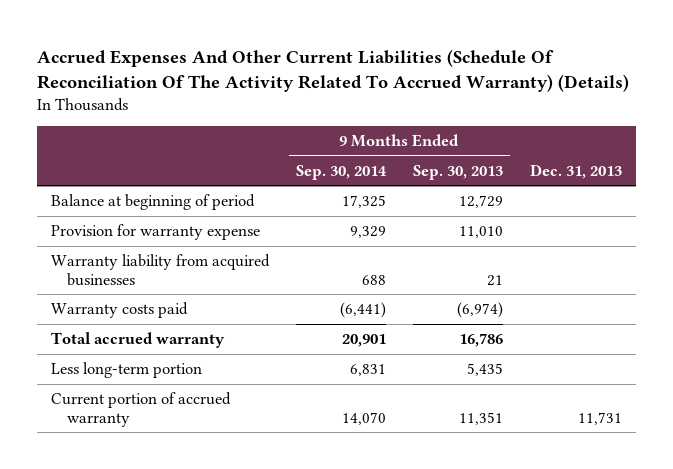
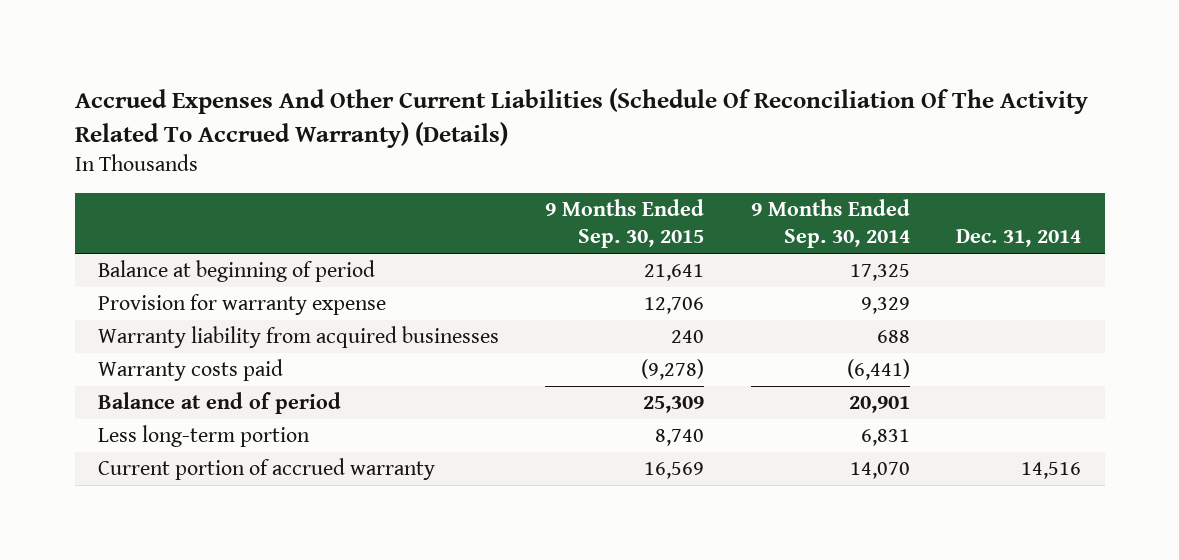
- | 9 Months Ended Sep. 30, 2014 | 9 Months Ended Sep. 30, 2013 | Dec. 31, 2013
+ | 9 Months Ended Sep. 30, 2015 | 9 Months Ended Sep. 30, 2014 | Dec. 31, 2014
- Total accrued warranty | 20,901 | 16,786 |
+ Balance at end of period | 25,309 | 20,901 |

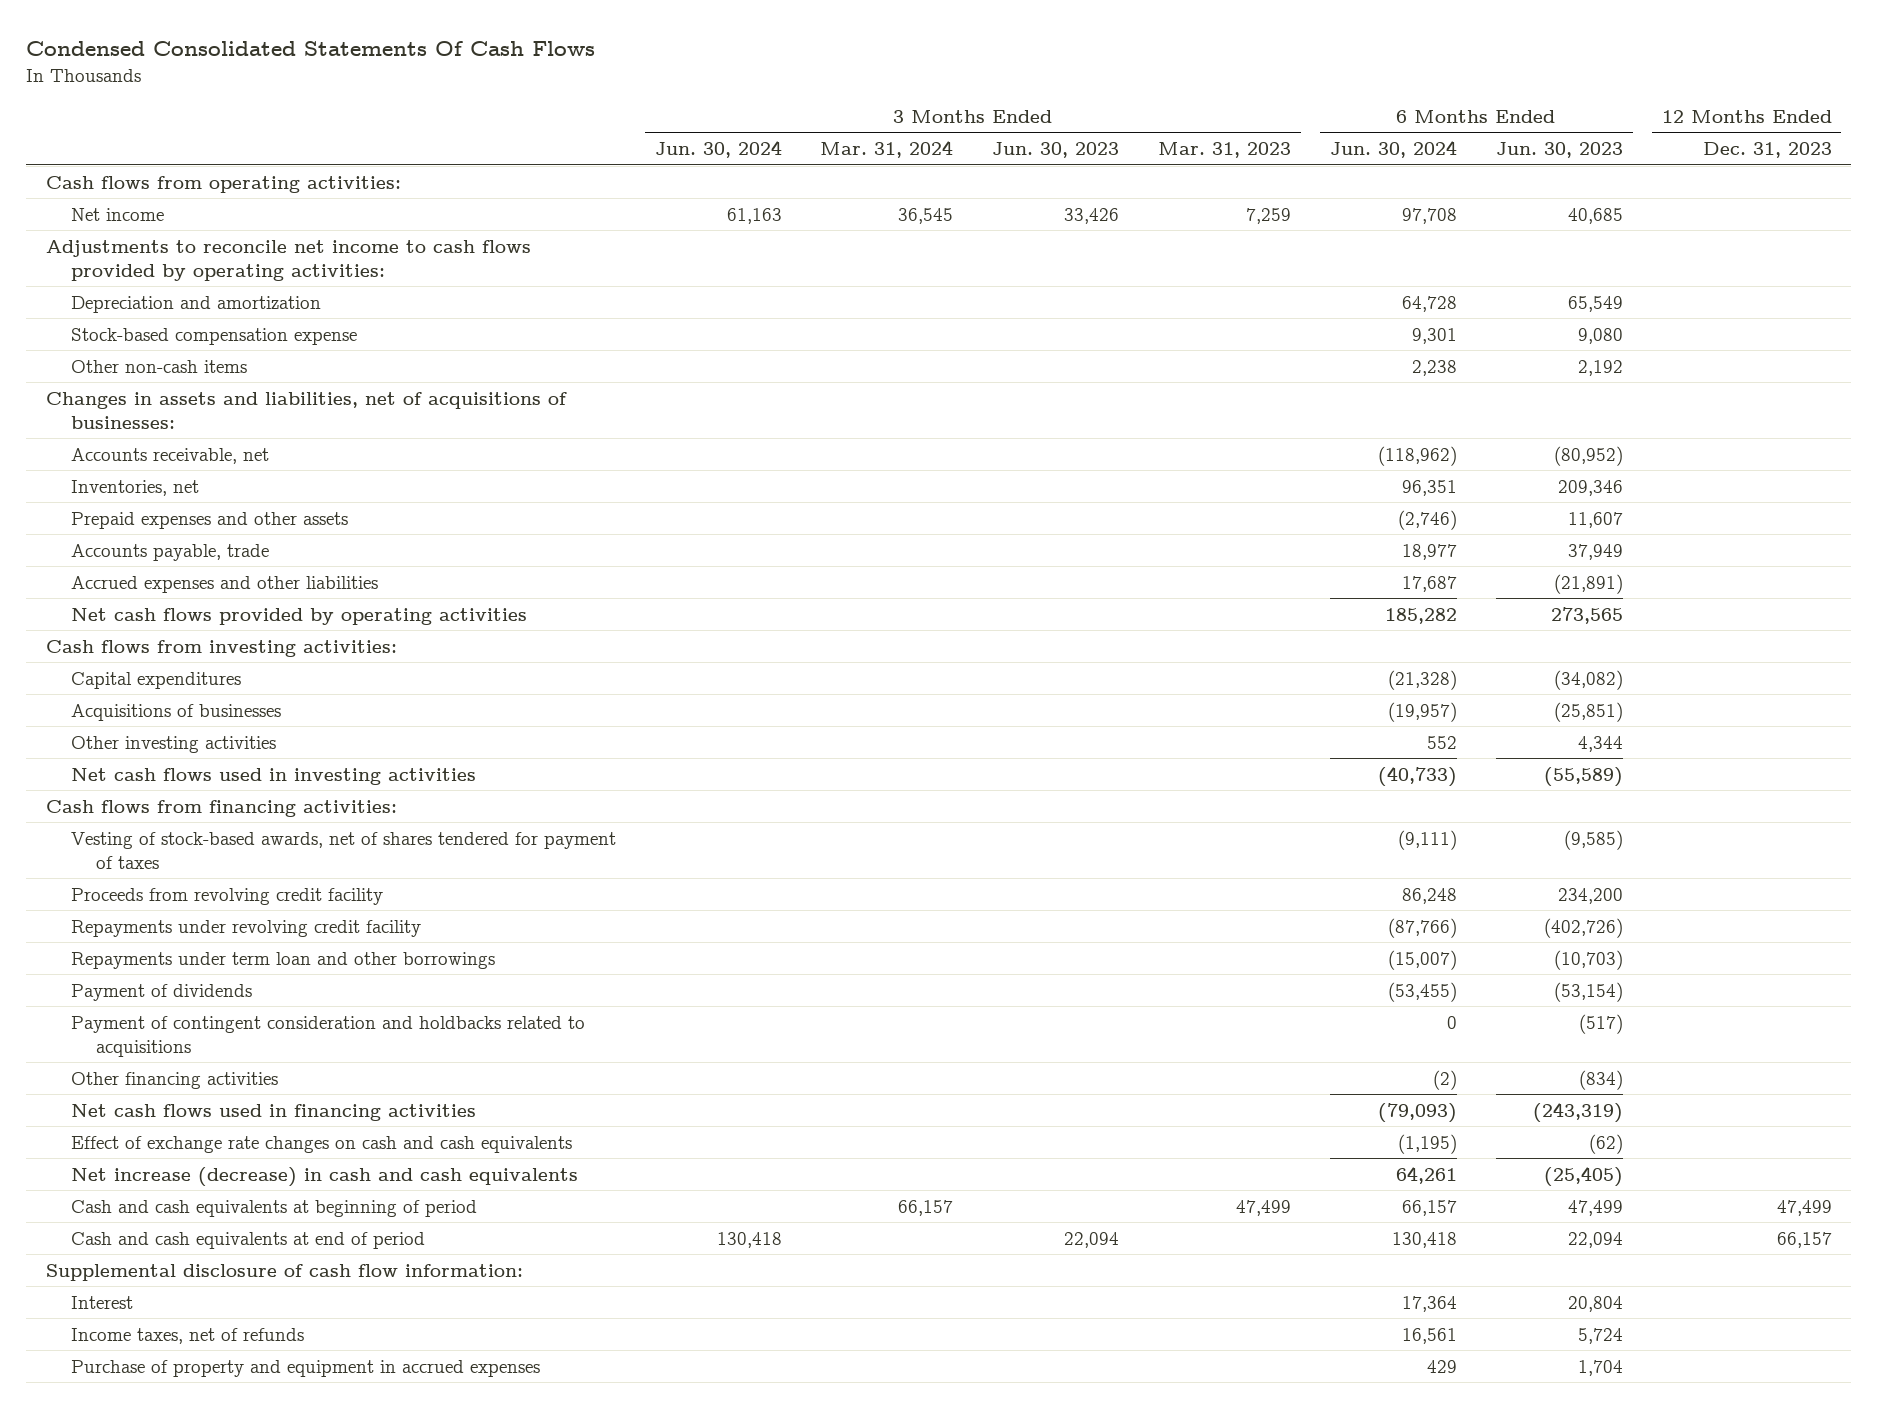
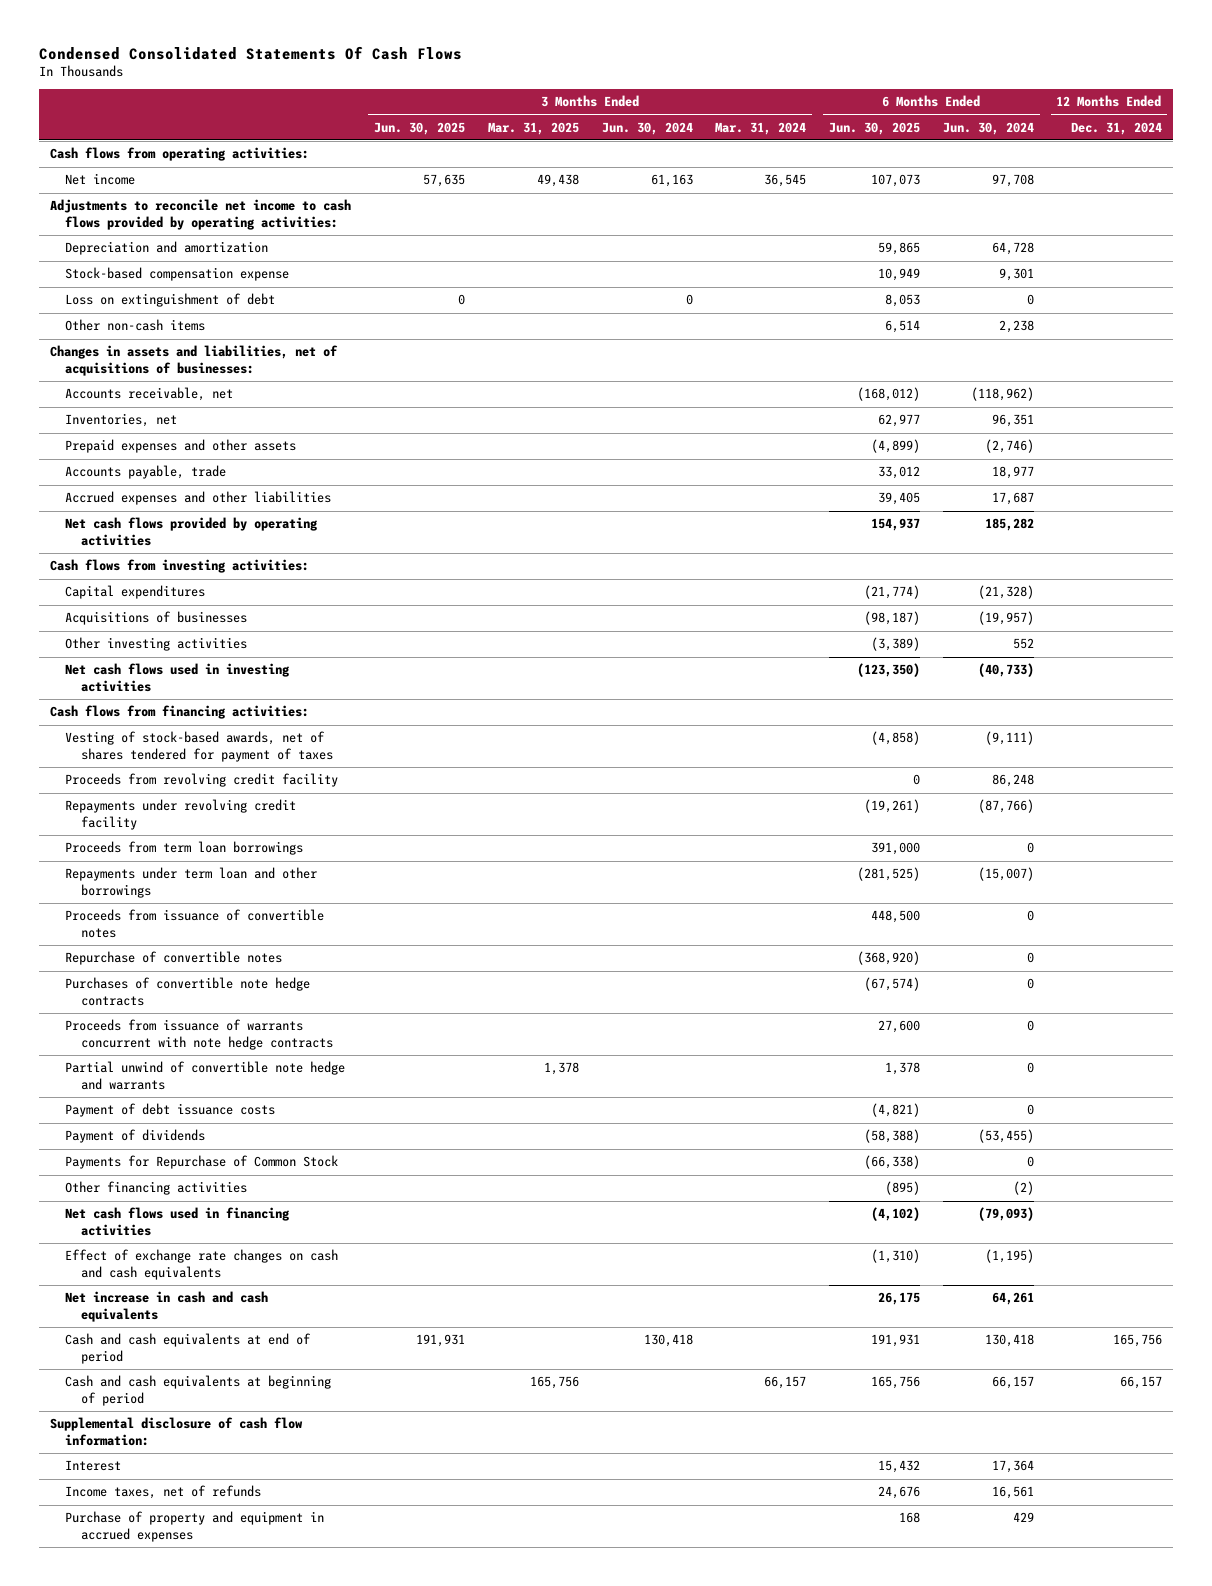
- | 3 Months Ended Jun. 30, 2024 | 3 Months Ended Mar. 31, 2024 | 3 Months Ended Jun. 30, 2023 | 3 Months Ended Mar. 31, 2023 | 6 Months Ended Jun. 30, 2024 | 6 Months Ended Jun. 30, 2023 | 12 Months Ended Dec. 31, 2023
+ | 3 Months Ended Jun. 30, 2025 | 3 Months Ended Mar. 31, 2025 | 3 Months Ended Jun. 30, 2024 | 3 Months Ended Mar. 31, 2024 | 6 Months Ended Jun. 30, 2025 | 6 Months Ended Jun. 30, 2024 | 12 Months Ended Dec. 31, 2024
+ Loss on extinguishment of debt | 0 | | 0 | | 8,053 | 0 |
+ Proceeds from term loan borrowings | | | | | 391,000 | 0 |
+ Proceeds from issuance of convertible notes | | | | | 448,500 | 0 |
+ Repurchase of convertible notes | | | | | (368,920) | 0 |
+ Purchases of convertible note hedge contracts | | | | | (67,574) | 0 |
+ Proceeds from issuance of warrants concurrent with note hedge contracts | | | | | 27,600 | 0 |
+ Partial unwind of convertible note hedge and warrants | | 1,378 | | | 1,378 | 0 |
+ Payment of debt issuance costs | | | | | (4,821) | 0 |
- Payment of contingent consideration and holdbacks related to acquisitions | | | | | 0 | (517) |
+ Payments for Repurchase of Common Stock | | | | | (66,338) | 0 |
- Net increase (decrease) in cash and cash equivalents | | | | | 64,261 | (25,405) |
+ Net increase in cash and cash equivalents | | | | | 26,175 | 64,261 |
moved down: Cash and cash equivalents at beginning of period | | 165,756 | | 66,157 | 165,756 | 66,157 | 66,157

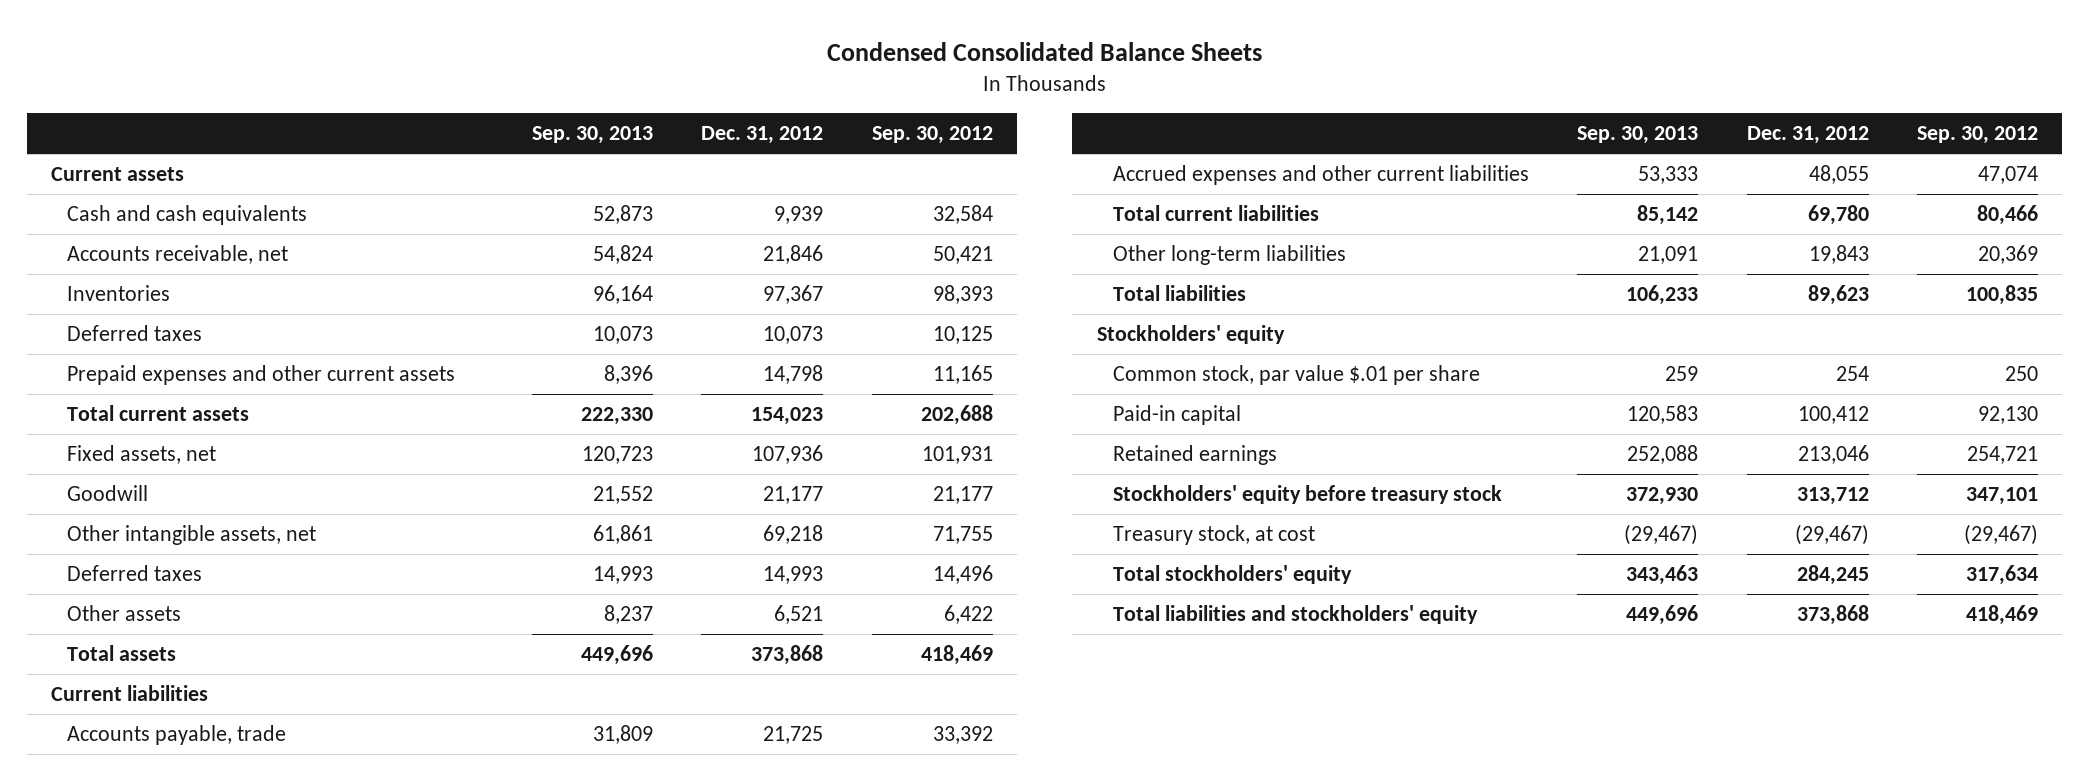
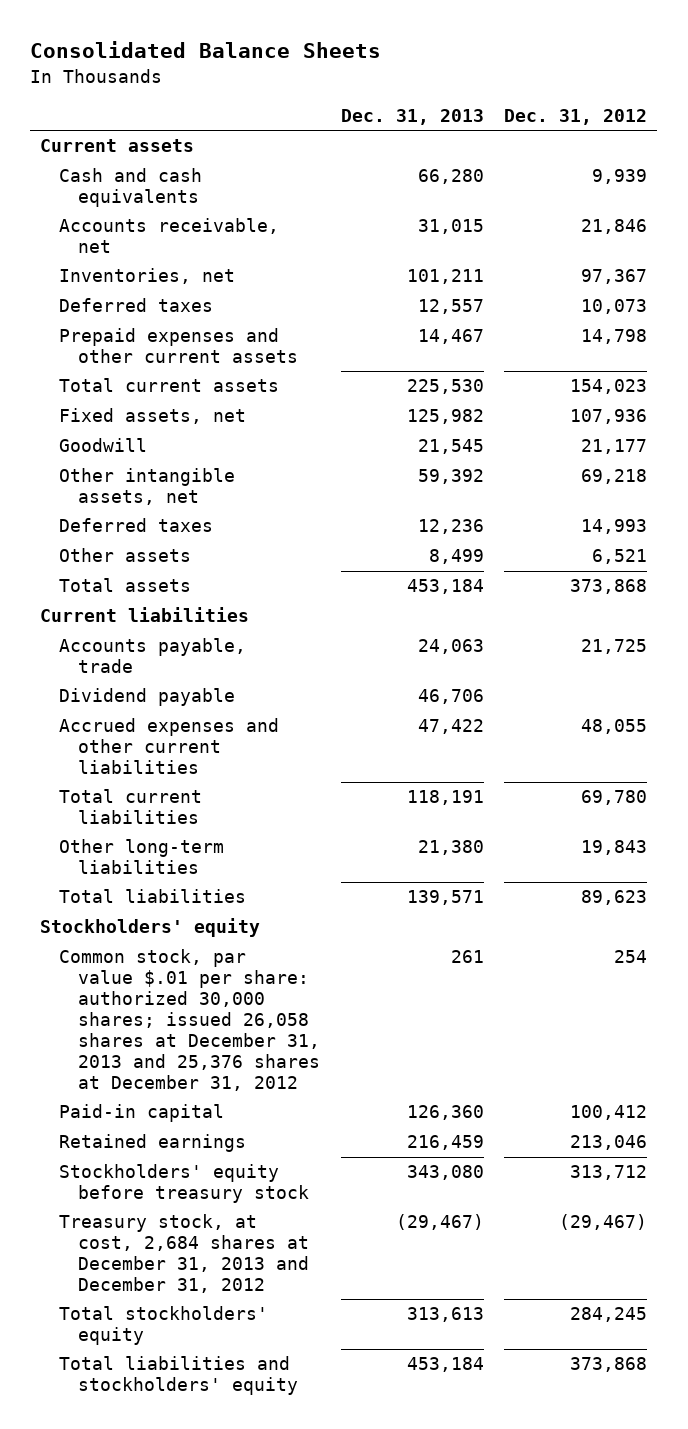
- Condensed Consolidated Balance Sheets
+ Consolidated Balance Sheets
- | Sep. 30, 2013 | Dec. 31, 2012 | Sep. 30, 2012
+ | Dec. 31, 2013 | Dec. 31, 2012
- Inventories | 96,164 | 97,367 | 98,393
+ Inventories, net | 101,211 | 97,367
+ Dividend payable | 46,706 |
- Common stock, par value $.01 per share | 259 | 254 | 250
+ Common stock, par value $.01 per share: authorized 30,000 shares; issued 26,058 shares at December 31, 2013 and 25,376 shares at December 31, 2012 | 261 | 254
- Treasury stock, at cost | (29,467) | (29,467) | (29,467)
+ Treasury stock, at cost, 2,684 shares at December 31, 2013 and December 31, 2012 | (29,467) | (29,467)

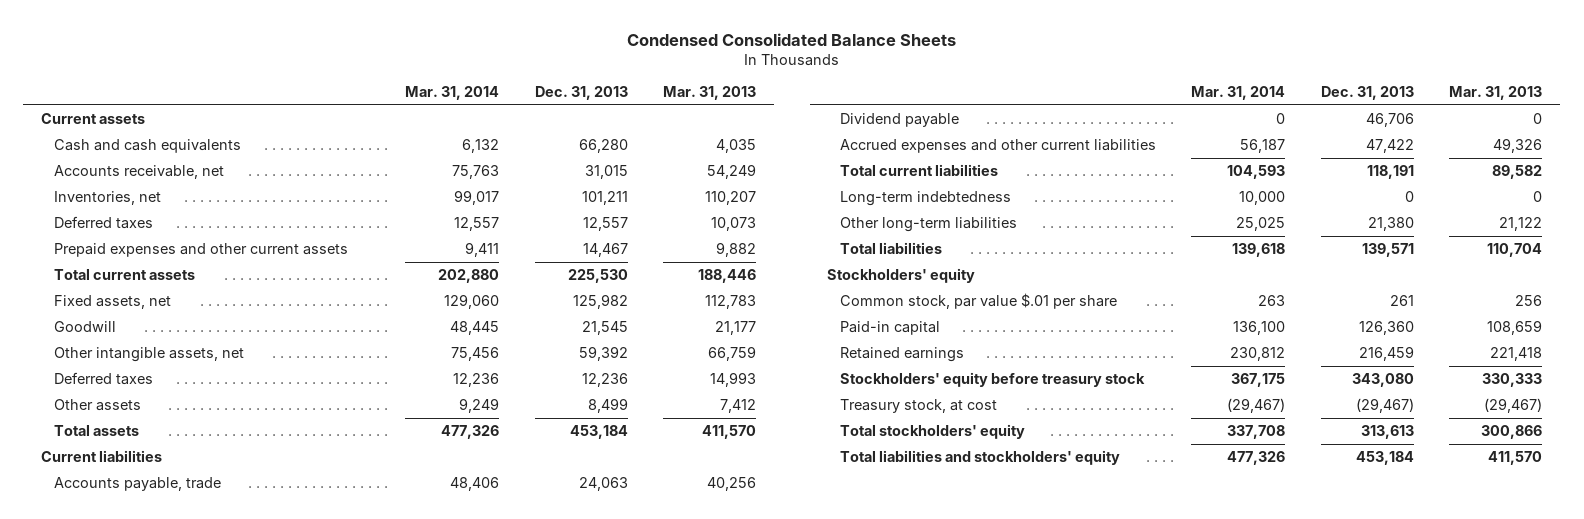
- Consolidated Balance Sheets
+ Condensed Consolidated Balance Sheets
- | Dec. 31, 2013 | Dec. 31, 2012
+ | Mar. 31, 2014 | Dec. 31, 2013 | Mar. 31, 2013
+ Long-term indebtedness | 10,000 | 0 | 0
- Common stock, par value $.01 per share: authorized 30,000 shares; issued 26,058 shares at December 31, 2013 and 25,376 shares at December 31, 2012 | 261 | 254
+ Common stock, par value $.01 per share | 263 | 261 | 256
- Treasury stock, at cost, 2,684 shares at December 31, 2013 and December 31, 2012 | (29,467) | (29,467)
+ Treasury stock, at cost | (29,467) | (29,467) | (29,467)

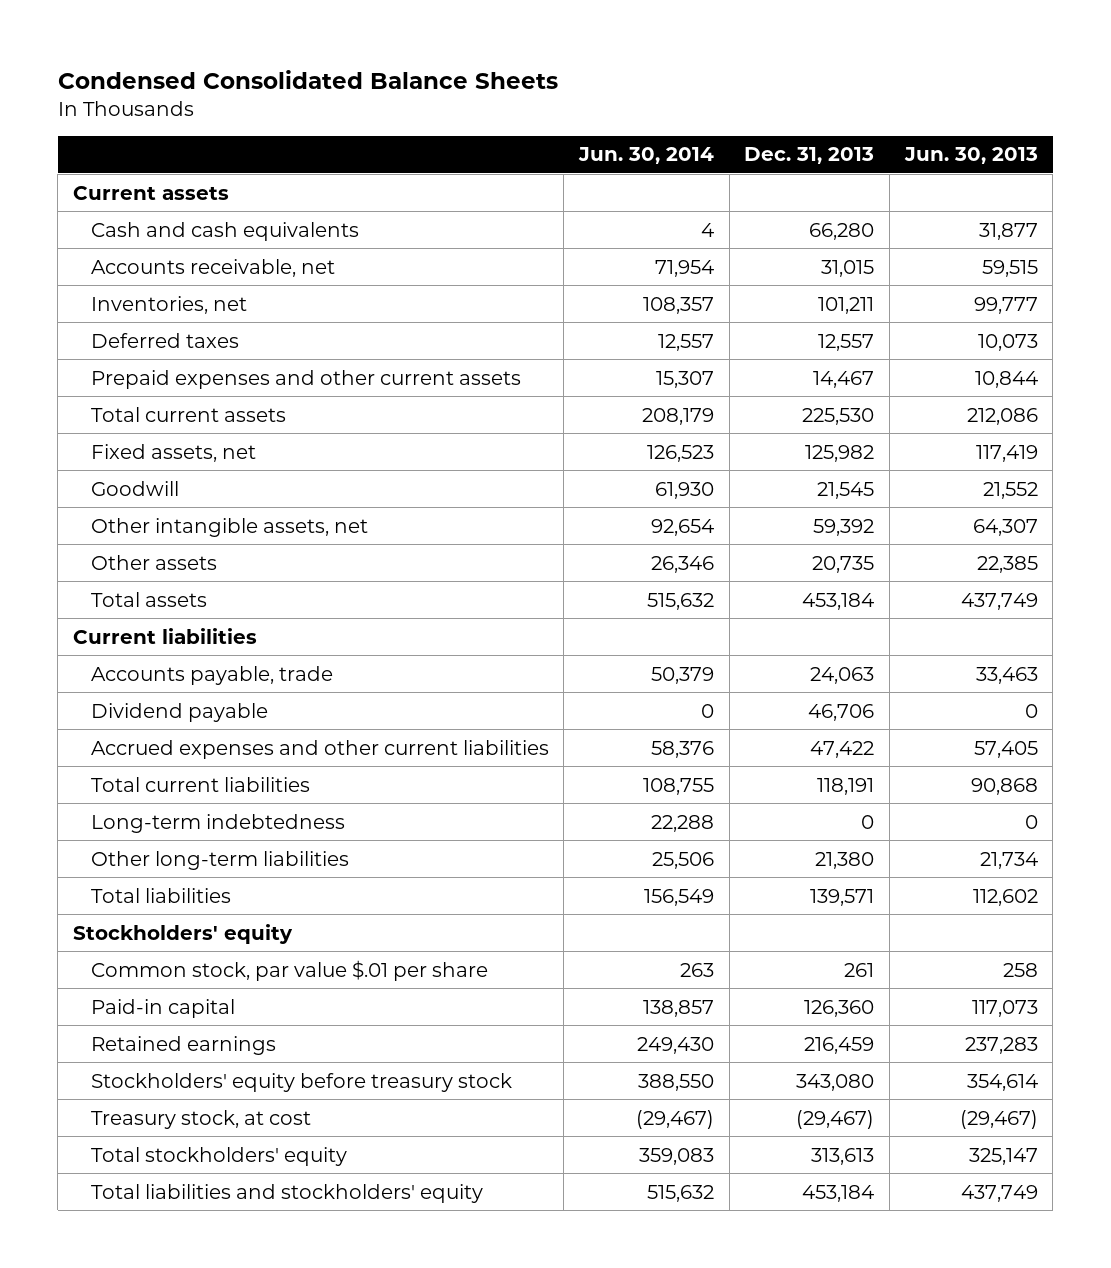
- | Mar. 31, 2014 | Dec. 31, 2013 | Mar. 31, 2013
+ | Jun. 30, 2014 | Dec. 31, 2013 | Jun. 30, 2013
- Deferred taxes | 12,236 | 12,236 | 14,993
- Other assets | 9,249 | 8,499 | 7,412
+ Other assets | 26,346 | 20,735 | 22,385

